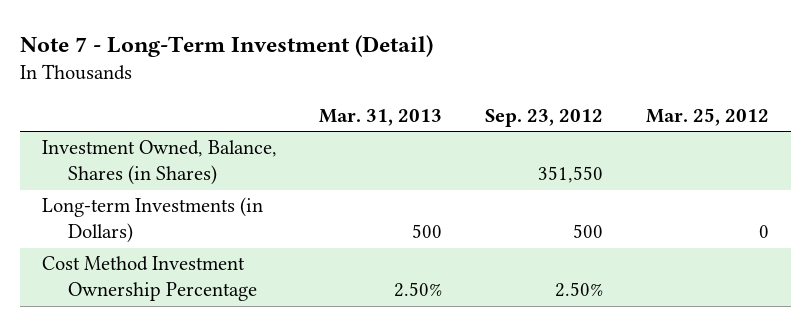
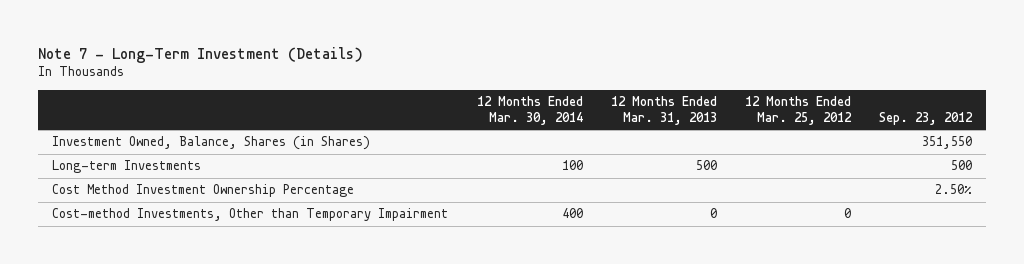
- Note 7 - Long-Term Investment (Detail)
+ Note 7 - Long-Term Investment (Details)
- | Mar. 31, 2013 | Sep. 23, 2012 | Mar. 25, 2012
+ | 12 Months Ended Mar. 30, 2014 | 12 Months Ended Mar. 31, 2013 | 12 Months Ended Mar. 25, 2012 | Sep. 23, 2012
- Long-term Investments (in Dollars) | 500 | 500 | 0
+ Long-term Investments | 100 | 500 | | 500
+ Cost-method Investments, Other than Temporary Impairment | 400 | 0 | 0 |

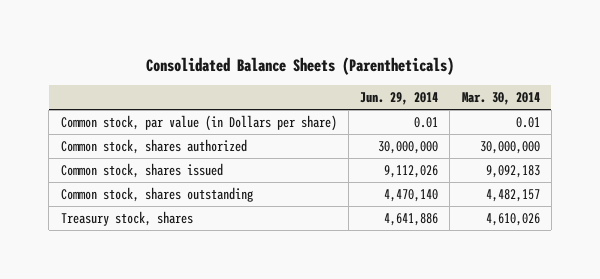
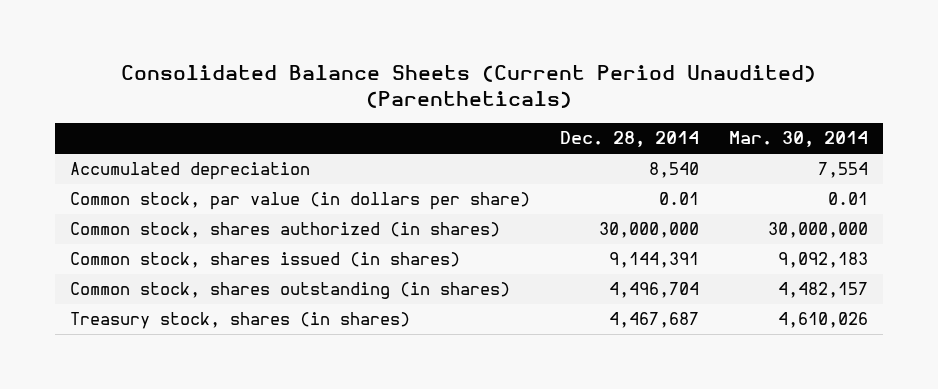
- Consolidated Balance Sheets (Parentheticals)
+ Consolidated Balance Sheets (Current Period Unaudited) (Parentheticals)
- | Jun. 29, 2014 | Mar. 30, 2014
+ | Dec. 28, 2014 | Mar. 30, 2014
- Common stock, par value (in Dollars per share) | 0.01 | 0.01
- Common stock, shares authorized | 30,000,000 | 30,000,000
- Common stock, shares issued | 9,112,026 | 9,092,183
- Common stock, shares outstanding | 4,470,140 | 4,482,157
- Treasury stock, shares | 4,641,886 | 4,610,026
+ Accumulated depreciation | 8,540 | 7,554
+ Common stock, par value (in dollars per share) | 0.01 | 0.01
+ Common stock, shares authorized (in shares) | 30,000,000 | 30,000,000
+ Common stock, shares issued (in shares) | 9,144,391 | 9,092,183
+ Common stock, shares outstanding (in shares) | 4,496,704 | 4,482,157
+ Treasury stock, shares (in shares) | 4,467,687 | 4,610,026

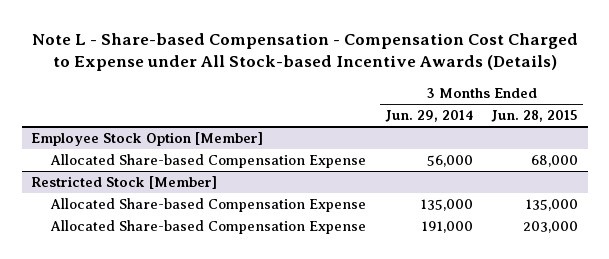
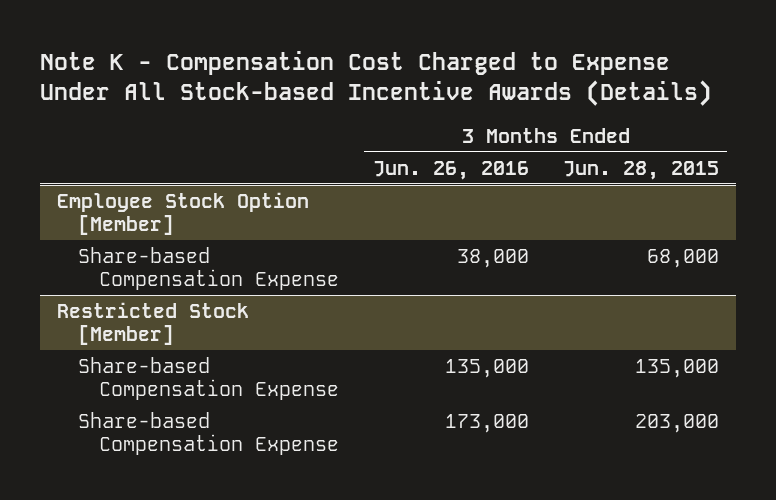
- Note L - Share-based Compensation - Compensation Cost Charged to Expense under All Stock-based Incentive Awards (Details)
+ Note K - Compensation Cost Charged to Expense Under All Stock-based Incentive Awards (Details)
- | 3 Months Ended Jun. 29, 2014 | 3 Months Ended Jun. 28, 2015
+ | 3 Months Ended Jun. 26, 2016 | 3 Months Ended Jun. 28, 2015
@ Employee Stock Option [Member]
- Allocated Share-based Compensation Expense | 56,000 | 68,000
+ Share-based Compensation Expense | 38,000 | 68,000
@ Restricted Stock [Member]
- Allocated Share-based Compensation Expense | 135,000 | 135,000
- Allocated Share-based Compensation Expense | 191,000 | 203,000
+ Share-based Compensation Expense | 135,000 | 135,000
+ Share-based Compensation Expense | 173,000 | 203,000

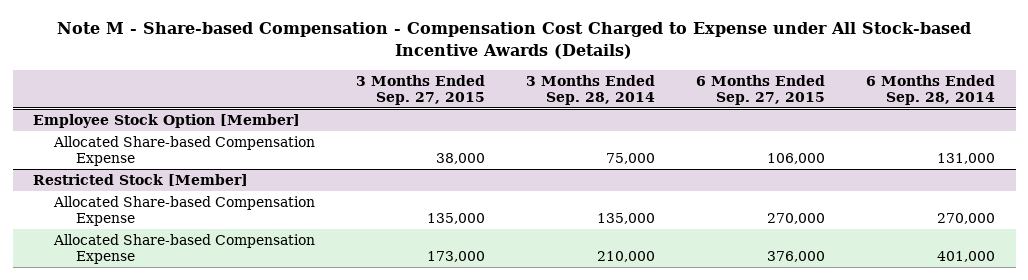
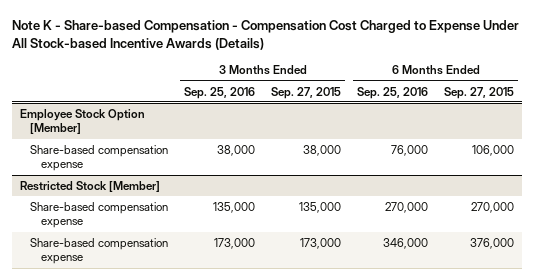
- Note M - Share-based Compensation - Compensation Cost Charged to Expense under All Stock-based Incentive Awards (Details)
+ Note K - Share-based Compensation - Compensation Cost Charged to Expense Under All Stock-based Incentive Awards (Details)
- | 3 Months Ended Sep. 27, 2015 | 3 Months Ended Sep. 28, 2014 | 6 Months Ended Sep. 27, 2015 | 6 Months Ended Sep. 28, 2014
+ | 3 Months Ended Sep. 25, 2016 | 3 Months Ended Sep. 27, 2015 | 6 Months Ended Sep. 25, 2016 | 6 Months Ended Sep. 27, 2015
@ Employee Stock Option [Member]
- Allocated Share-based Compensation Expense | 38,000 | 75,000 | 106,000 | 131,000
+ Share-based compensation expense | 38,000 | 38,000 | 76,000 | 106,000
@ Restricted Stock [Member]
- Allocated Share-based Compensation Expense | 135,000 | 135,000 | 270,000 | 270,000
- Allocated Share-based Compensation Expense | 173,000 | 210,000 | 376,000 | 401,000
+ Share-based compensation expense | 135,000 | 135,000 | 270,000 | 270,000
+ Share-based compensation expense | 173,000 | 173,000 | 346,000 | 376,000

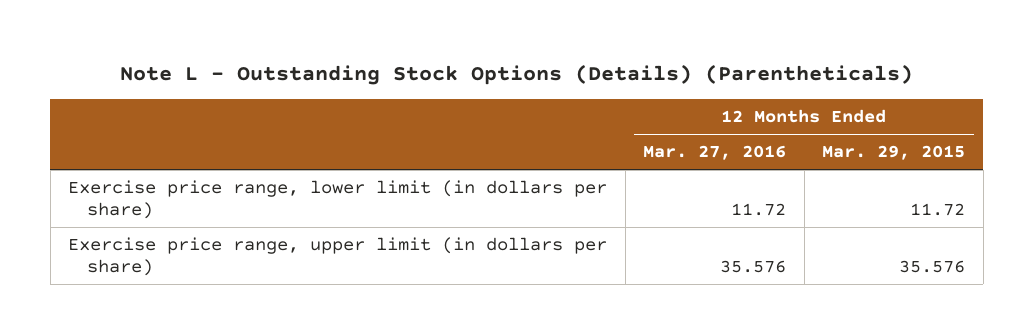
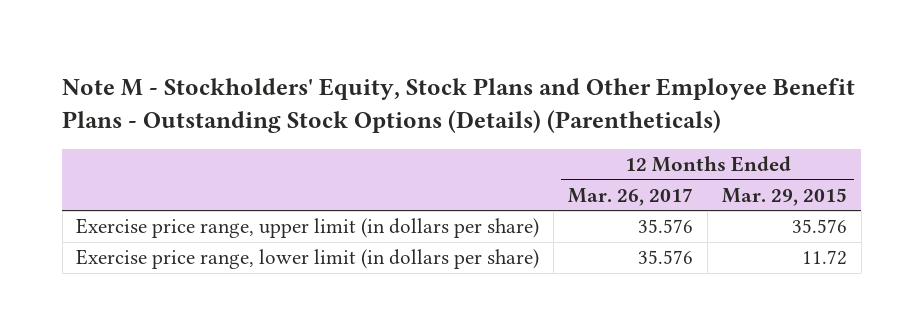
- Note L - Outstanding Stock Options (Details) (Parentheticals)
+ Note M - Stockholders' Equity, Stock Plans and Other Employee Benefit Plans - Outstanding Stock Options (Details) (Parentheticals)
- | 12 Months Ended Mar. 27, 2016 | 12 Months Ended Mar. 29, 2015
+ | 12 Months Ended Mar. 26, 2017 | 12 Months Ended Mar. 29, 2015
moved down: Exercise price range, lower limit (in dollars per share) | 35.576 | 11.72

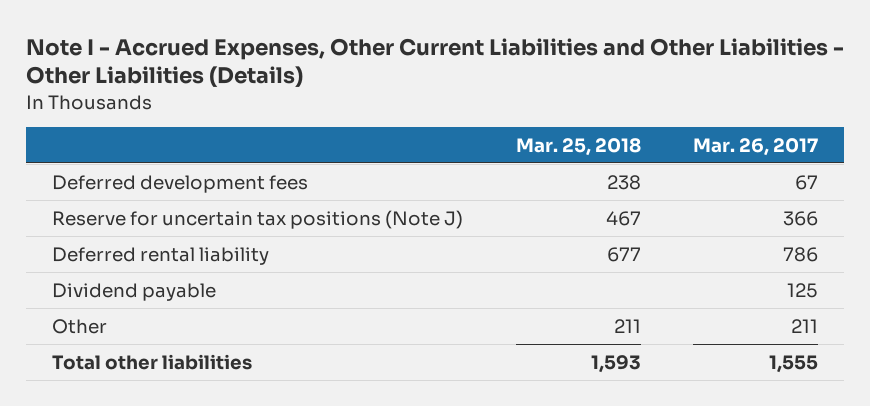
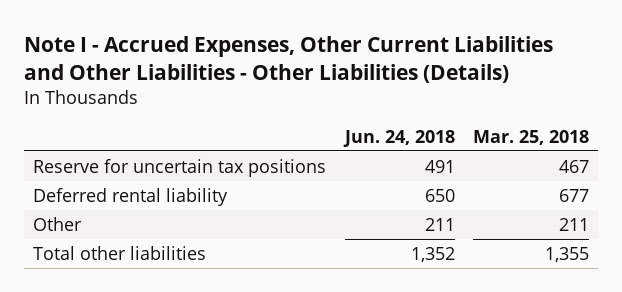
- | Mar. 25, 2018 | Mar. 26, 2017
+ | Jun. 24, 2018 | Mar. 25, 2018
- Deferred development fees | 238 | 67
- Reserve for uncertain tax positions (Note J) | 467 | 366
+ Reserve for uncertain tax positions | 491 | 467
- Dividend payable | | 125
- Total other liabilities | 1,593 | 1,555
+ Total other liabilities | 1,352 | 1,355

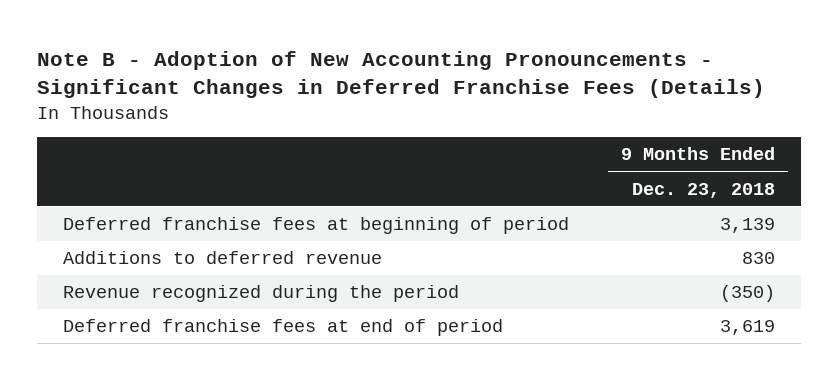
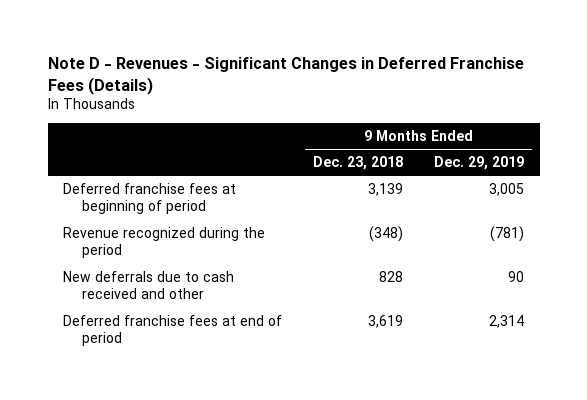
- Note B - Adoption of New Accounting Pronouncements - Significant Changes in Deferred Franchise Fees (Details)
+ Note D - Revenues - Significant Changes in Deferred Franchise Fees (Details)
- | 9 Months Ended Dec. 23, 2018
+ | 9 Months Ended Dec. 23, 2018 | 9 Months Ended Dec. 29, 2019
- Additions to deferred revenue | 830
- Revenue recognized during the period | (350)
+ Revenue recognized during the period | (348) | (781)
+ New deferrals due to cash received and other | 828 | 90

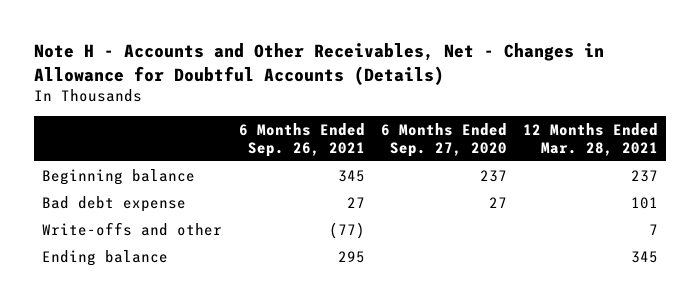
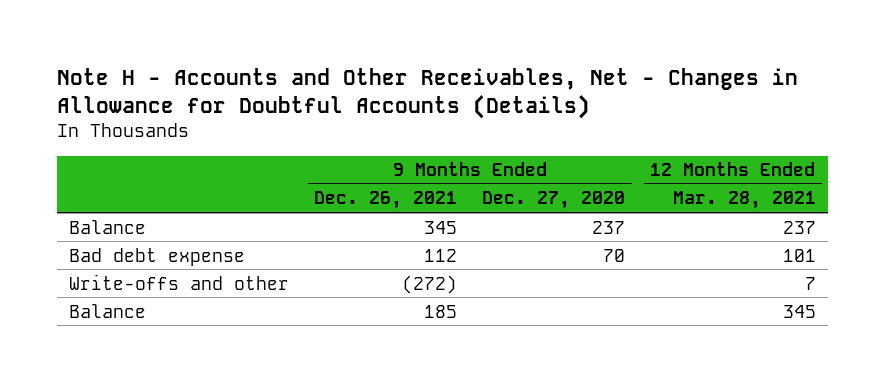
- | 6 Months Ended Sep. 26, 2021 | 6 Months Ended Sep. 27, 2020 | 12 Months Ended Mar. 28, 2021
+ | 9 Months Ended Dec. 26, 2021 | 9 Months Ended Dec. 27, 2020 | 12 Months Ended Mar. 28, 2021
- Beginning balance | 345 | 237 | 237
+ Balance | 345 | 237 | 237
- Ending balance | 295 | | 345
+ Balance | 185 | | 345

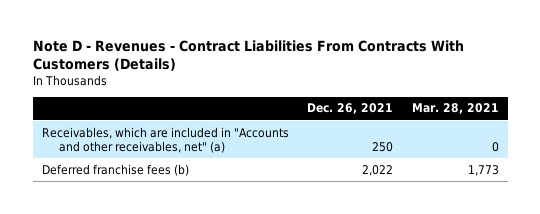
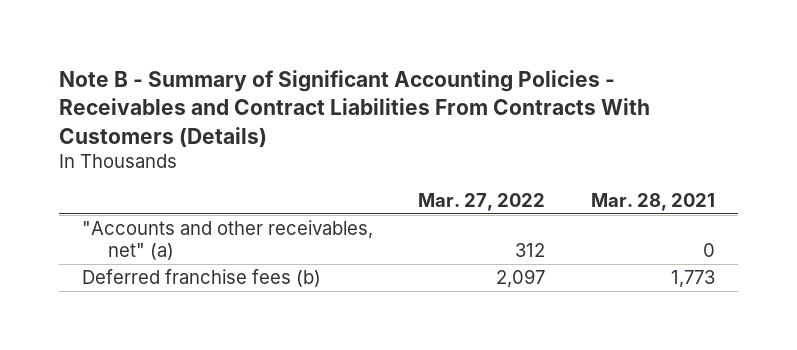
- Note D - Revenues - Contract Liabilities From Contracts With Customers (Details)
+ Note B - Summary of Significant Accounting Policies - Receivables and Contract Liabilities From Contracts With Customers (Details)
- | Dec. 26, 2021 | Mar. 28, 2021
+ | Mar. 27, 2022 | Mar. 28, 2021
- Receivables, which are included in "Accounts and other receivables, net" (a) | 250 | 0
+ "Accounts and other receivables, net" (a) | 312 | 0

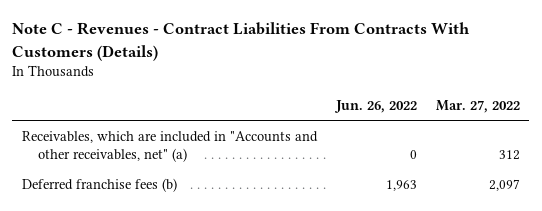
- Note B - Summary of Significant Accounting Policies - Receivables and Contract Liabilities From Contracts With Customers (Details)
+ Note C - Revenues - Contract Liabilities From Contracts With Customers (Details)
- | Mar. 27, 2022 | Mar. 28, 2021
+ | Jun. 26, 2022 | Mar. 27, 2022
- "Accounts and other receivables, net" (a) | 312 | 0
+ Receivables, which are included in "Accounts and other receivables, net" (a) | 0 | 312

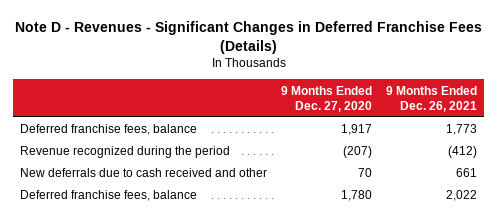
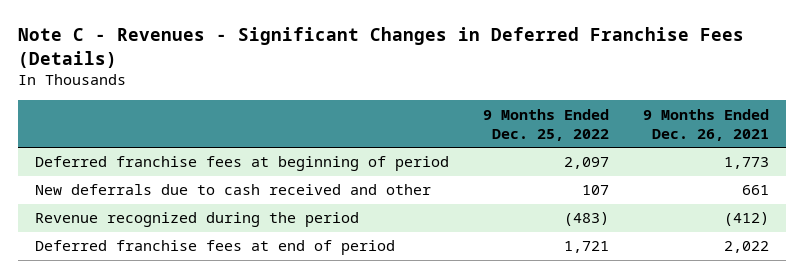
- Note D - Revenues - Significant Changes in Deferred Franchise Fees (Details)
+ Note C - Revenues - Significant Changes in Deferred Franchise Fees (Details)
- | 9 Months Ended Dec. 27, 2020 | 9 Months Ended Dec. 26, 2021
+ | 9 Months Ended Dec. 25, 2022 | 9 Months Ended Dec. 26, 2021
- Deferred franchise fees, balance | 1,917 | 1,773
+ Deferred franchise fees at beginning of period | 2,097 | 1,773
- Deferred franchise fees, balance | 1,780 | 2,022
moved down: Revenue recognized during the period | (483) | (412)
+ Deferred franchise fees at end of period | 1,721 | 2,022

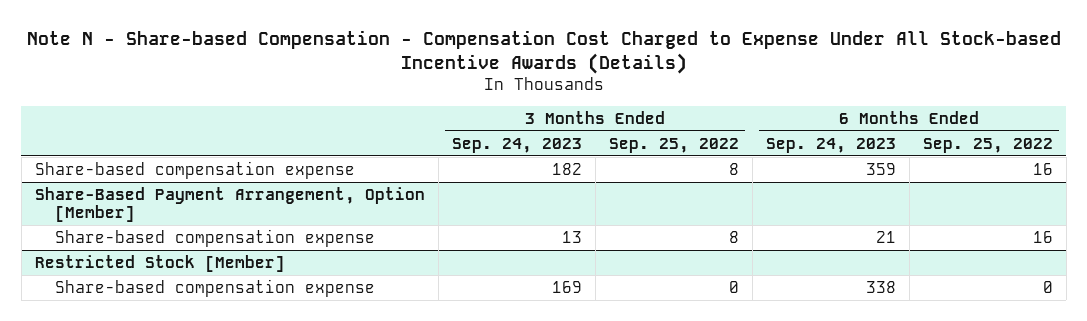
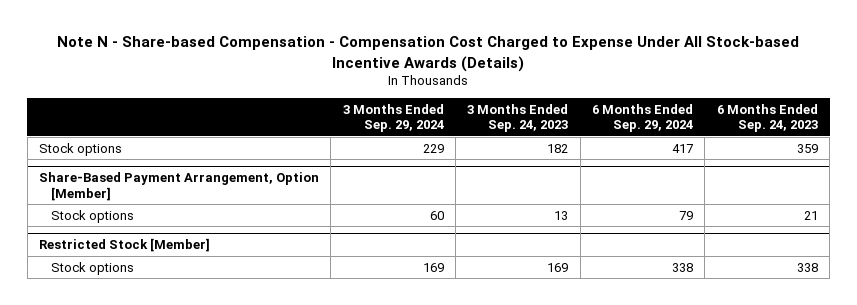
- | 3 Months Ended Sep. 24, 2023 | 3 Months Ended Sep. 25, 2022 | 6 Months Ended Sep. 24, 2023 | 6 Months Ended Sep. 25, 2022
+ | 3 Months Ended Sep. 29, 2024 | 3 Months Ended Sep. 24, 2023 | 6 Months Ended Sep. 29, 2024 | 6 Months Ended Sep. 24, 2023
- Share-based compensation expense | 182 | 8 | 359 | 16
+ Stock options | 229 | 182 | 417 | 359
@ Share-Based Payment Arrangement, Option [Member]
- Share-based compensation expense | 13 | 8 | 21 | 16
+ Stock options | 60 | 13 | 79 | 21
@ Restricted Stock [Member]
- Share-based compensation expense | 169 | 0 | 338 | 0
+ Stock options | 169 | 169 | 338 | 338

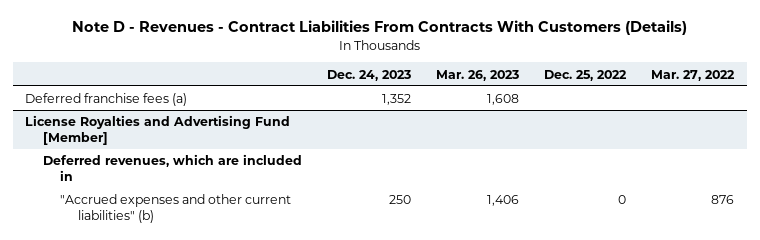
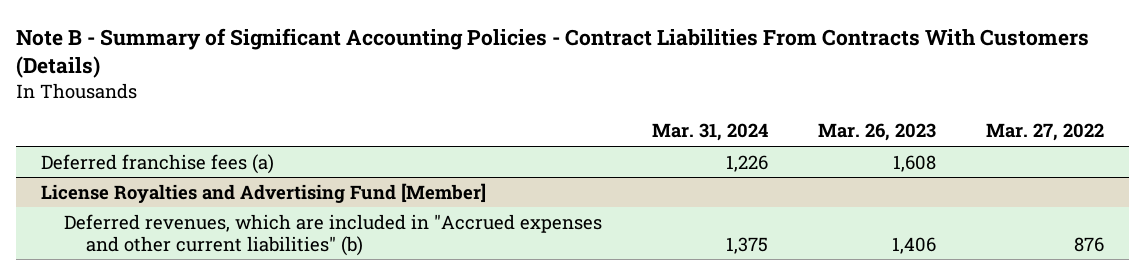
- Note D - Revenues - Contract Liabilities From Contracts With Customers (Details)
+ Note B - Summary of Significant Accounting Policies - Contract Liabilities From Contracts With Customers (Details)
- | Dec. 24, 2023 | Mar. 26, 2023 | Dec. 25, 2022 | Mar. 27, 2022
+ | Mar. 31, 2024 | Mar. 26, 2023 | Mar. 27, 2022
@ License Royalties and Advertising Fund [Member]
- Deferred revenues, which are included in
- "Accrued expenses and other current liabilities" (b) | 250 | 1,406 | 0 | 876
+ Deferred revenues, which are included in "Accrued expenses and other current liabilities" (b) | 1,375 | 1,406 | 876

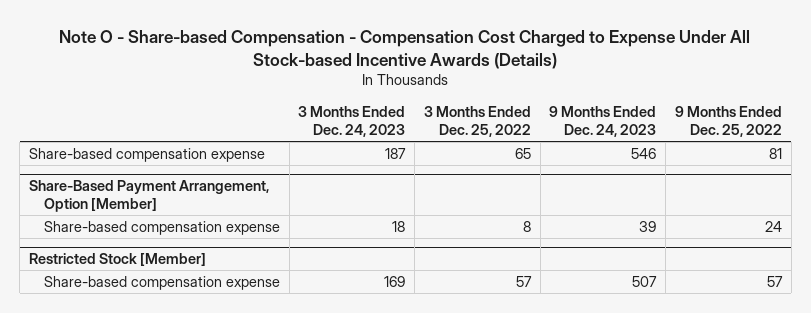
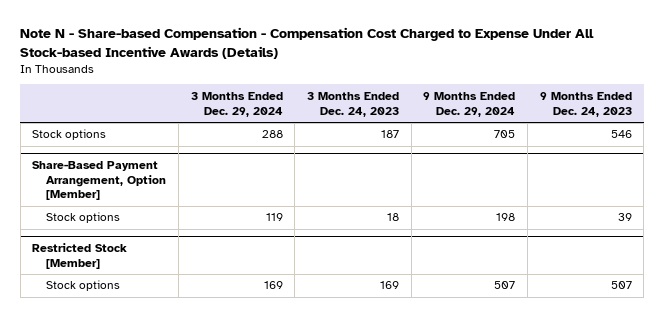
- Note O - Share-based Compensation - Compensation Cost Charged to Expense Under All Stock-based Incentive Awards (Details)
+ Note N - Share-based Compensation - Compensation Cost Charged to Expense Under All Stock-based Incentive Awards (Details)
- | 3 Months Ended Dec. 24, 2023 | 3 Months Ended Dec. 25, 2022 | 9 Months Ended Dec. 24, 2023 | 9 Months Ended Dec. 25, 2022
+ | 3 Months Ended Dec. 29, 2024 | 3 Months Ended Dec. 24, 2023 | 9 Months Ended Dec. 29, 2024 | 9 Months Ended Dec. 24, 2023
- Share-based compensation expense | 187 | 65 | 546 | 81
+ Stock options | 288 | 187 | 705 | 546
@ Share-Based Payment Arrangement, Option [Member]
- Share-based compensation expense | 18 | 8 | 39 | 24
+ Stock options | 119 | 18 | 198 | 39
@ Restricted Stock [Member]
- Share-based compensation expense | 169 | 57 | 507 | 57
+ Stock options | 169 | 169 | 507 | 507

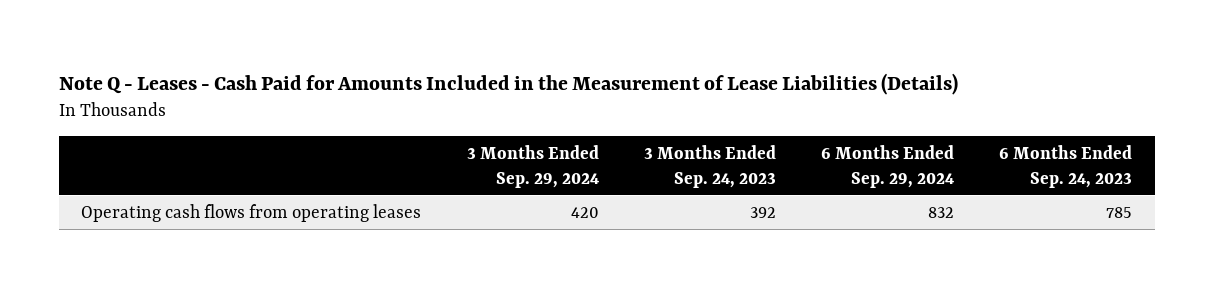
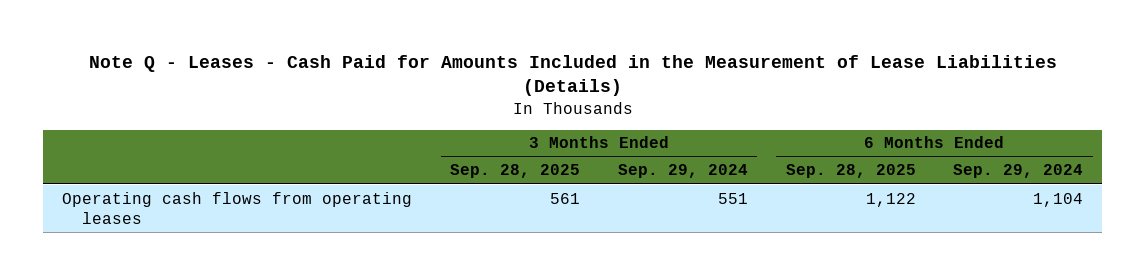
- | 3 Months Ended Sep. 29, 2024 | 3 Months Ended Sep. 24, 2023 | 6 Months Ended Sep. 29, 2024 | 6 Months Ended Sep. 24, 2023
+ | 3 Months Ended Sep. 28, 2025 | 3 Months Ended Sep. 29, 2024 | 6 Months Ended Sep. 28, 2025 | 6 Months Ended Sep. 29, 2024
- Operating cash flows from operating leases | 420 | 392 | 832 | 785
+ Operating cash flows from operating leases | 561 | 551 | 1,122 | 1,104

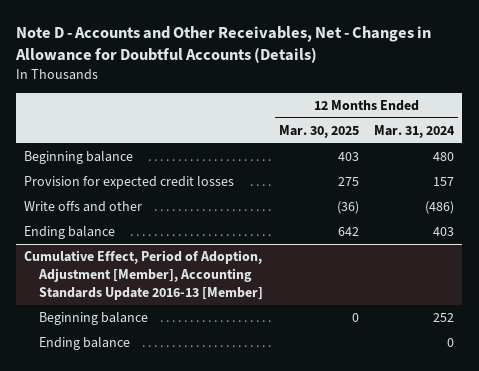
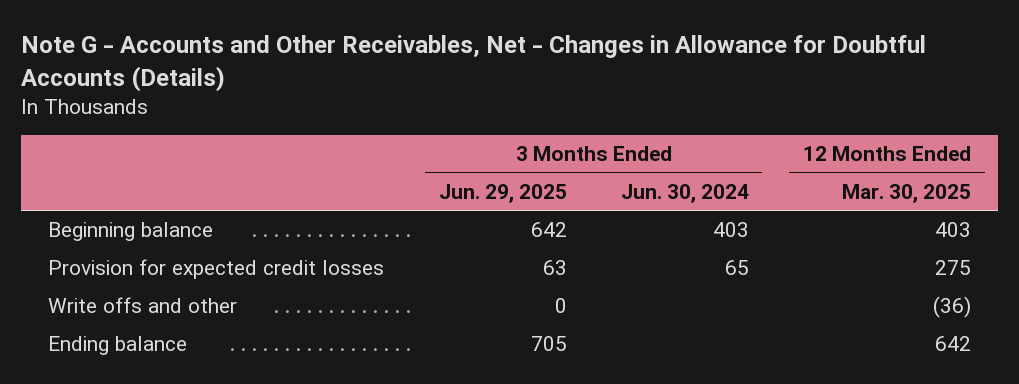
- Note D - Accounts and Other Receivables, Net - Changes in Allowance for Doubtful Accounts (Details)
+ Note G - Accounts and Other Receivables, Net - Changes in Allowance for Doubtful Accounts (Details)
- | 12 Months Ended Mar. 30, 2025 | 12 Months Ended Mar. 31, 2024
+ | 3 Months Ended Jun. 29, 2025 | 3 Months Ended Jun. 30, 2024 | 12 Months Ended Mar. 30, 2025
- Cumulative Effect, Period of Adoption, Adjustment [Member], Accounting Standards Update 2016-13 [Member]
- Beginning balance | 0 | 252
- Ending balance | | 0

